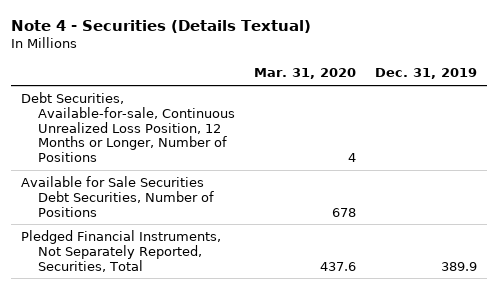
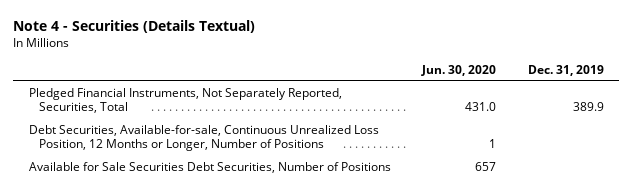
- | Mar. 31, 2020 | Dec. 31, 2019
+ | Jun. 30, 2020 | Dec. 31, 2019
moved up: Pledged Financial Instruments, Not Separately Reported, Securities, Total | 431.0 | 389.9

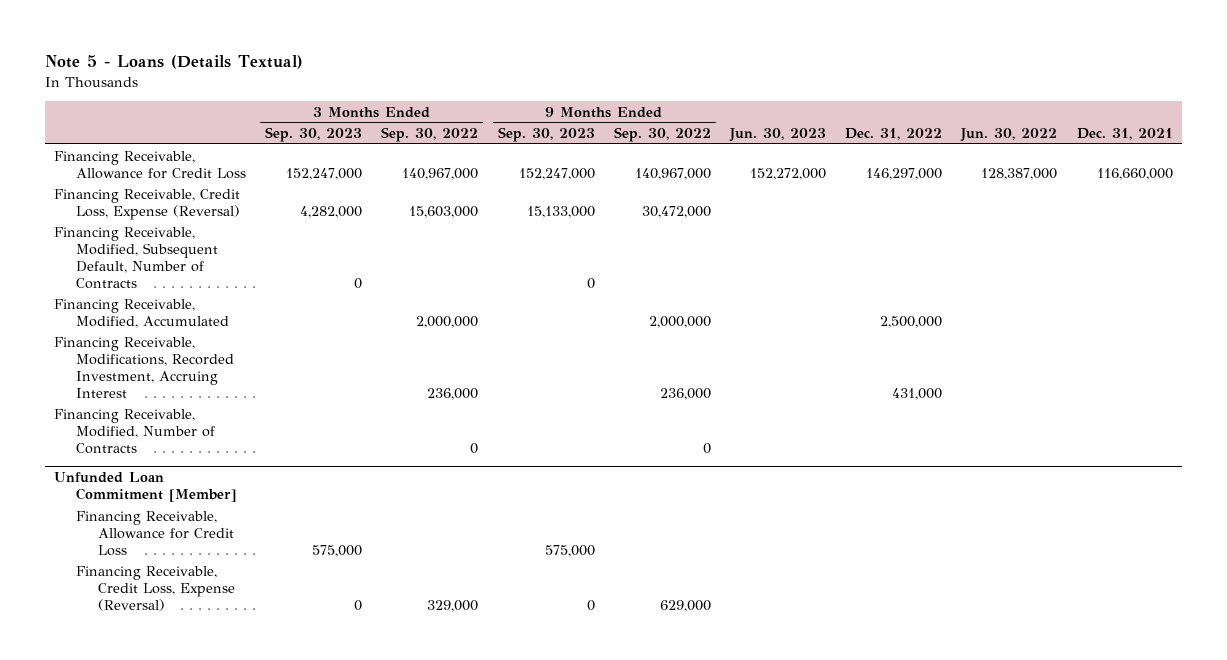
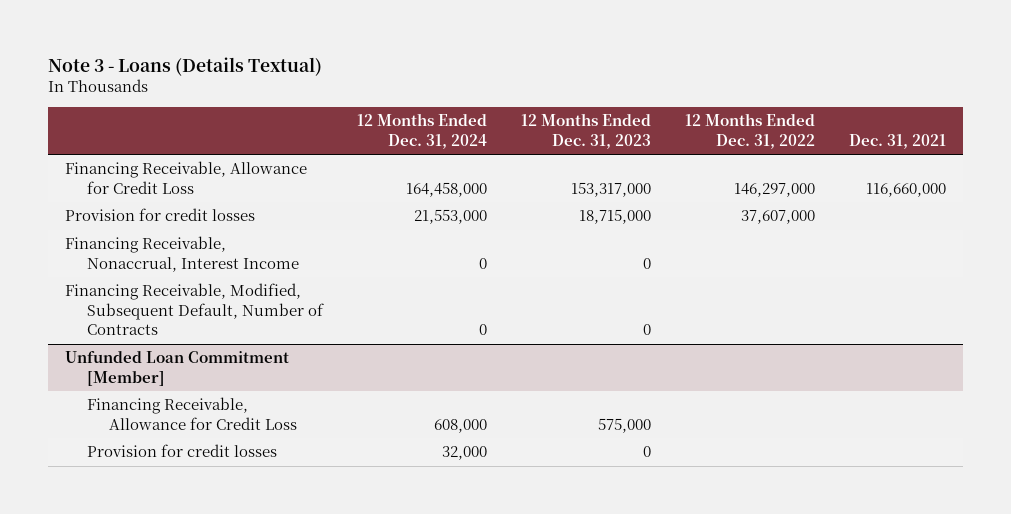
- Note 5 - Loans (Details Textual)
+ Note 3 - Loans (Details Textual)
- | 3 Months Ended Sep. 30, 2023 | 3 Months Ended Sep. 30, 2022 | 9 Months Ended Sep. 30, 2023 | 9 Months Ended Sep. 30, 2022 | Jun. 30, 2023 | Dec. 31, 2022 | Jun. 30, 2022 | Dec. 31, 2021
+ | 12 Months Ended Dec. 31, 2024 | 12 Months Ended Dec. 31, 2023 | 12 Months Ended Dec. 31, 2022 | Dec. 31, 2021
- Financing Receivable, Credit Loss, Expense (Reversal) | 4,282,000 | 15,603,000 | 15,133,000 | 30,472,000 | | | |
+ Provision for credit losses | 21,553,000 | 18,715,000 | 37,607,000 |
+ Financing Receivable, Nonaccrual, Interest Income | 0 | 0 | |
- Financing Receivable, Modified, Accumulated | | 2,000,000 | | 2,000,000 | | 2,500,000 | |
- Financing Receivable, Modifications, Recorded Investment, Accruing Interest | | 236,000 | | 236,000 | | 431,000 | |
- Financing Receivable, Modified, Number of Contracts | | 0 | | 0 | | | |
@ Unfunded Loan Commitment [Member]
- Financing Receivable, Credit Loss, Expense (Reversal) | 0 | 329,000 | 0 | 629,000 | | | |
+ Provision for credit losses | 32,000 | 0 | |

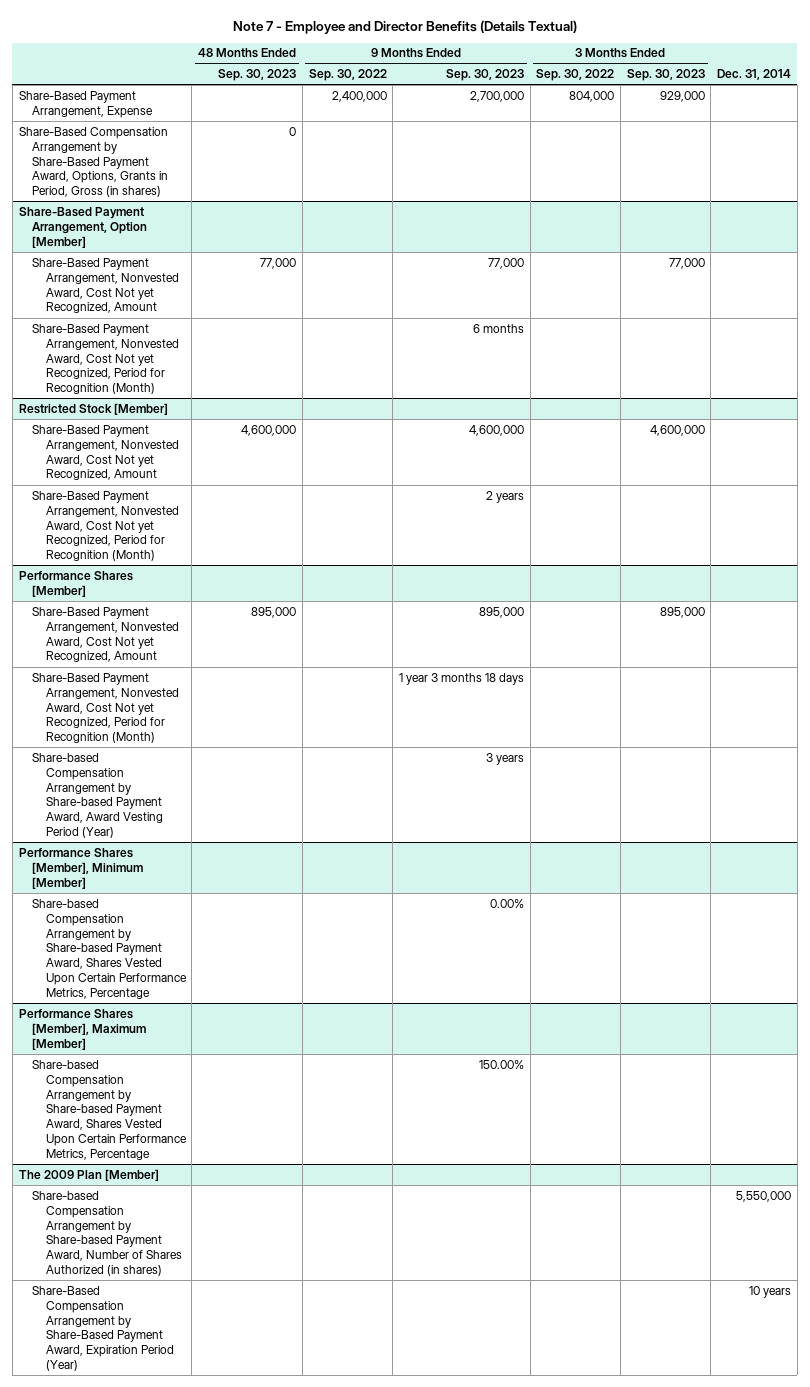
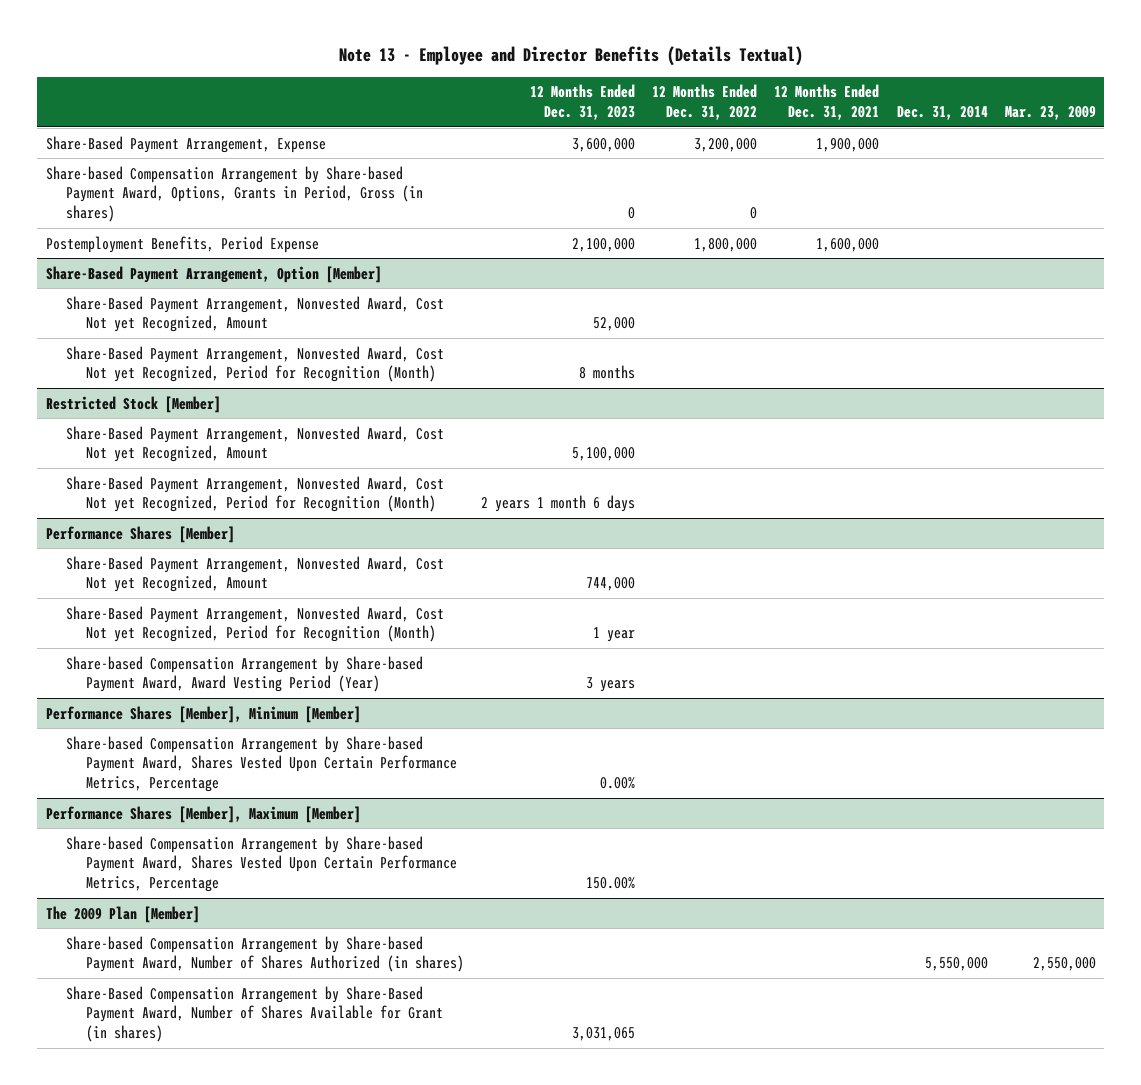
- Note 7 - Employee and Director Benefits (Details Textual)
+ Note 13 - Employee and Director Benefits (Details Textual)
- | 48 Months Ended Sep. 30, 2023 | 9 Months Ended Sep. 30, 2022 | 9 Months Ended Sep. 30, 2023 | 3 Months Ended Sep. 30, 2022 | 3 Months Ended Sep. 30, 2023 | Dec. 31, 2014
+ | 12 Months Ended Dec. 31, 2023 | 12 Months Ended Dec. 31, 2022 | 12 Months Ended Dec. 31, 2021 | Dec. 31, 2014 | Mar. 23, 2009
- Share-Based Compensation Arrangement by Share-Based Payment Award, Options, Grants in Period, Gross (in shares) | 0 | | | | |
+ Share-based Compensation Arrangement by Share-based Payment Award, Options, Grants in Period, Gross (in shares) | 0 | 0 | | |
+ Postemployment Benefits, Period Expense | 2,100,000 | 1,800,000 | 1,600,000 | |
@ The 2009 Plan [Member]
- Share-Based Compensation Arrangement by Share-Based Payment Award, Expiration Period (Year) | | | | | | 10 years
+ Share-Based Compensation Arrangement by Share-Based Payment Award, Number of Shares Available for Grant (in shares) | 3,031,065 | | | |

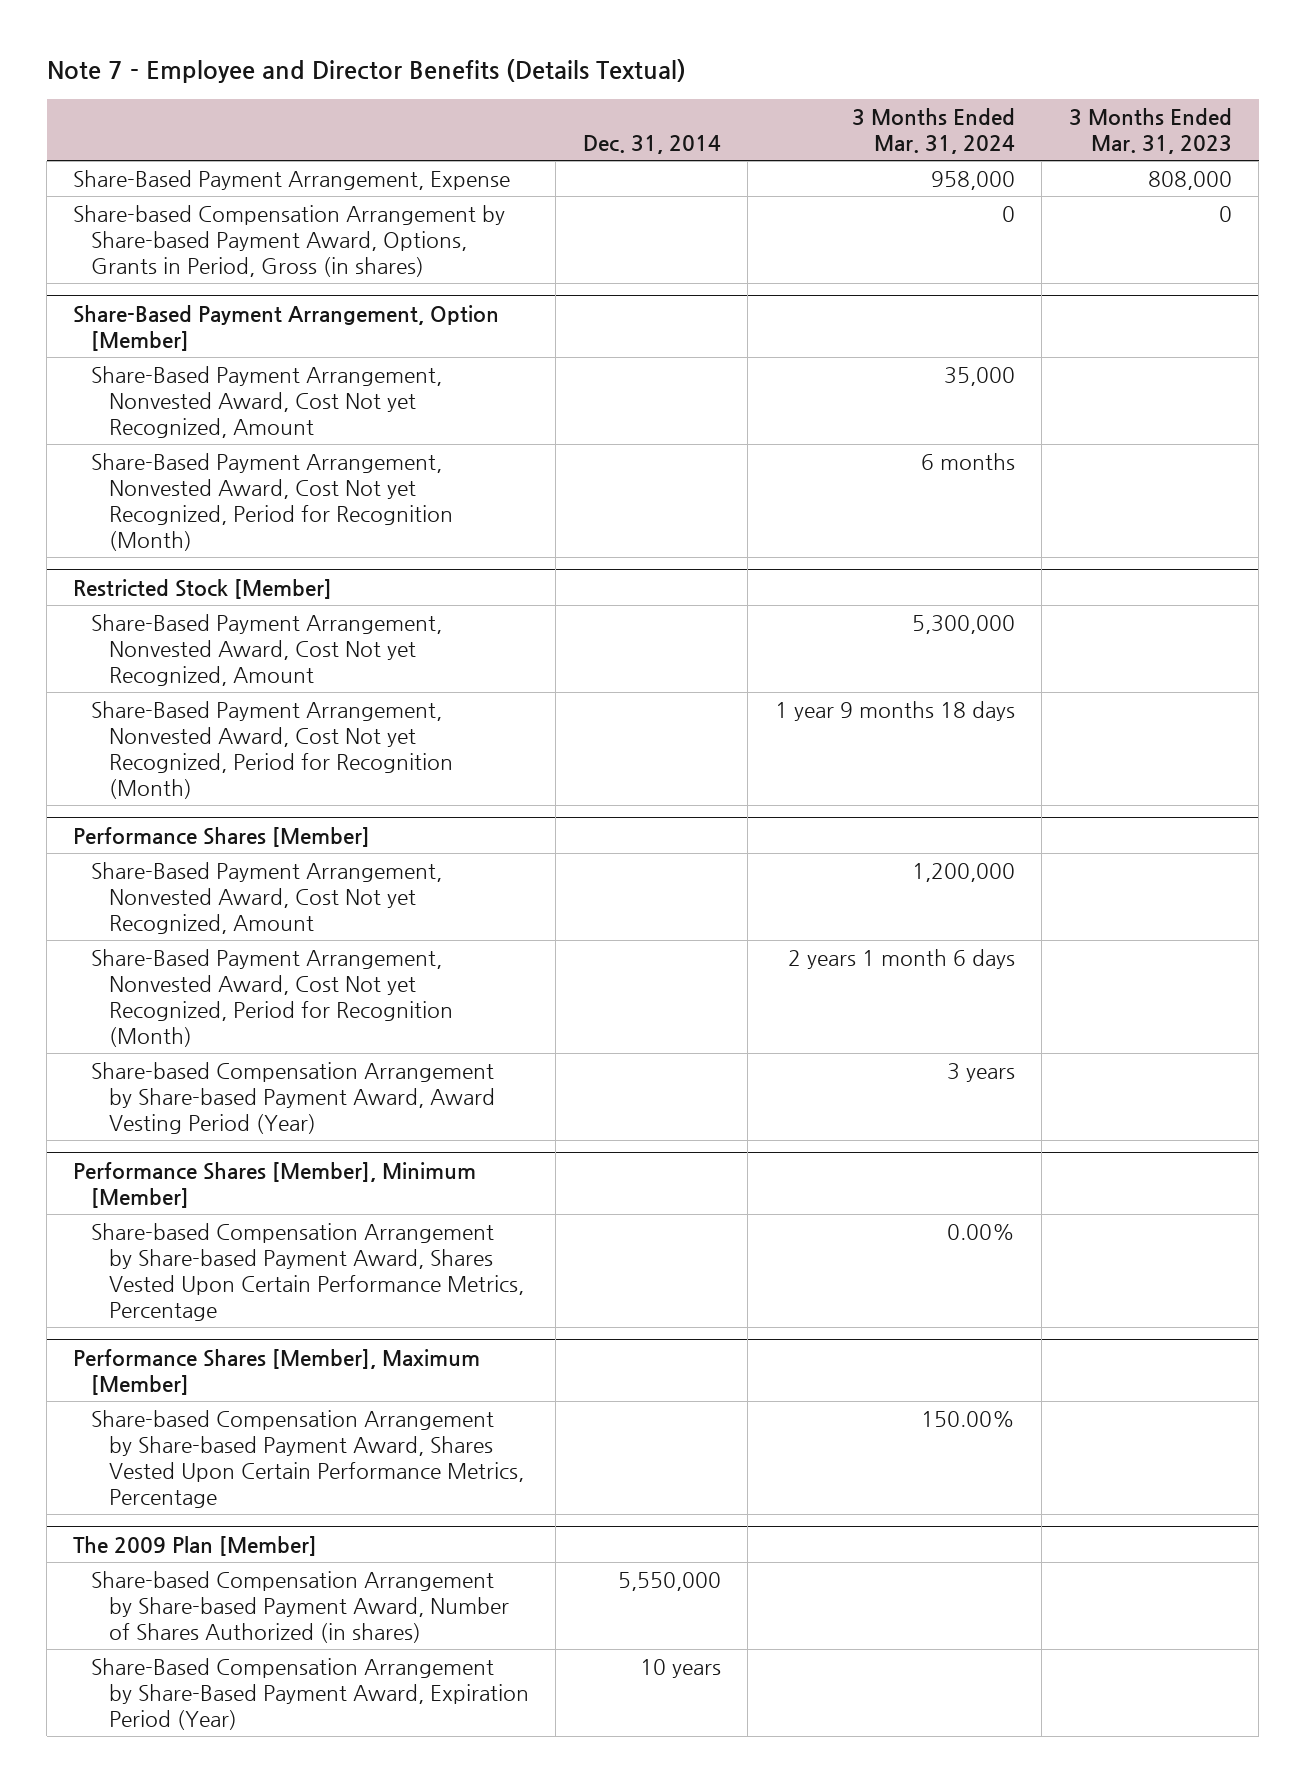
- Note 13 - Employee and Director Benefits (Details Textual)
+ Note 7 - Employee and Director Benefits (Details Textual)
- | 12 Months Ended Dec. 31, 2023 | 12 Months Ended Dec. 31, 2022 | 12 Months Ended Dec. 31, 2021 | Dec. 31, 2014 | Mar. 23, 2009
+ | Dec. 31, 2014 | 3 Months Ended Mar. 31, 2024 | 3 Months Ended Mar. 31, 2023
- Postemployment Benefits, Period Expense | 2,100,000 | 1,800,000 | 1,600,000 | |
@ The 2009 Plan [Member]
- Share-Based Compensation Arrangement by Share-Based Payment Award, Number of Shares Available for Grant (in shares) | 3,031,065 | | | |
+ Share-Based Compensation Arrangement by Share-Based Payment Award, Expiration Period (Year) | 10 years | |

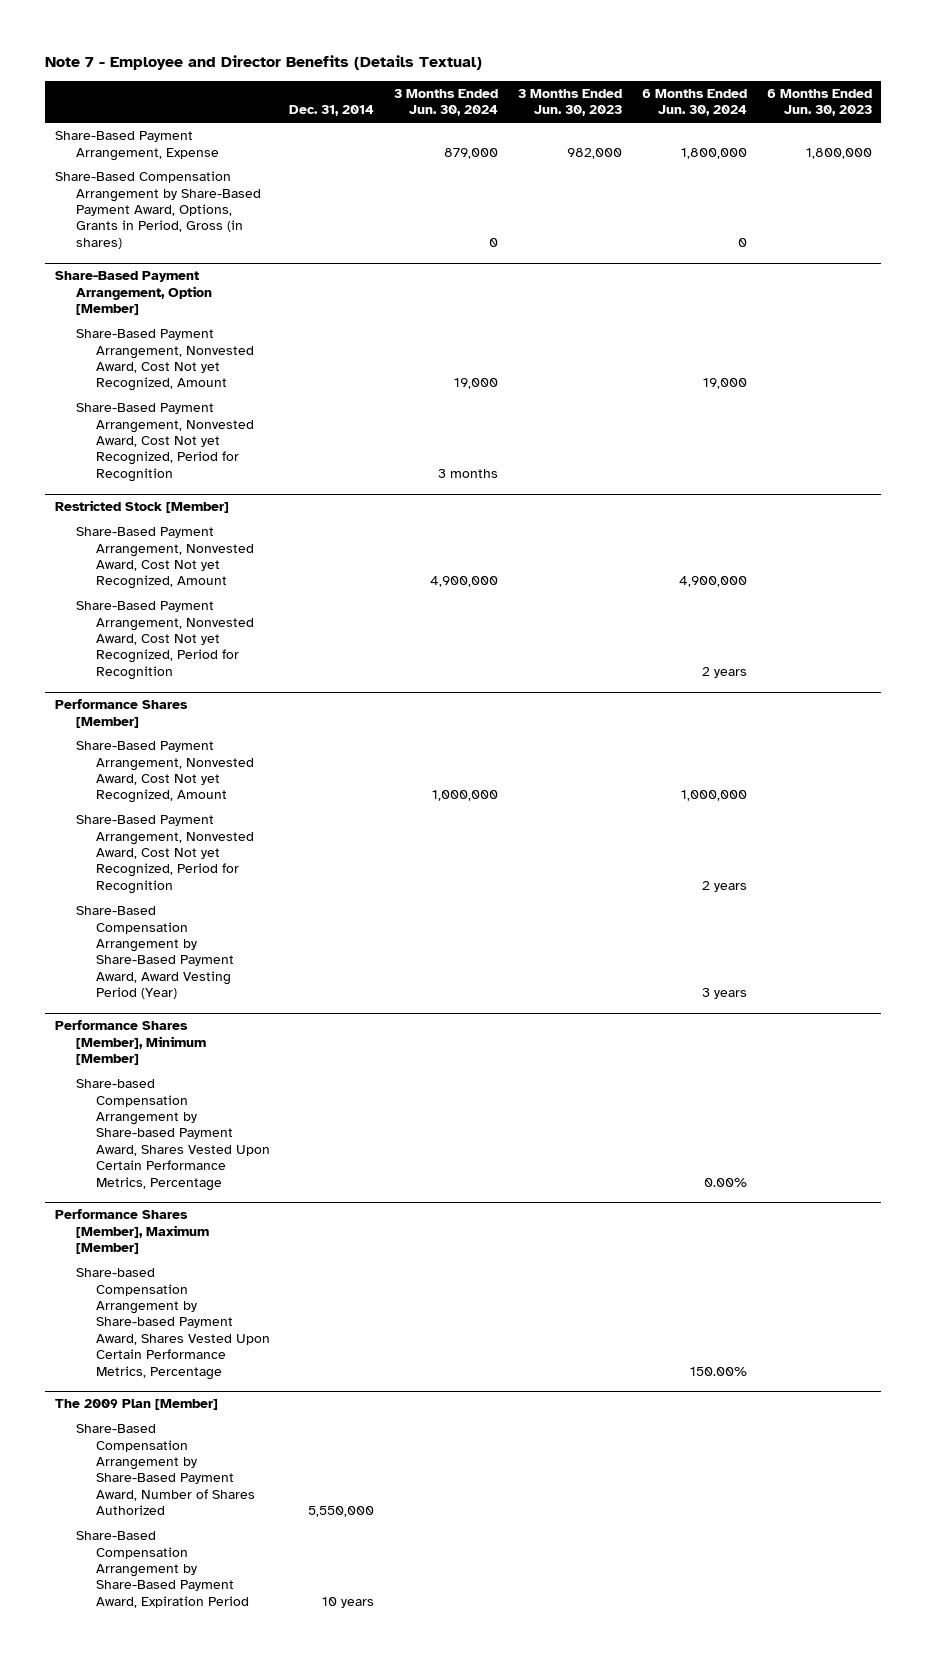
- | Dec. 31, 2014 | 3 Months Ended Mar. 31, 2024 | 3 Months Ended Mar. 31, 2023
+ | Dec. 31, 2014 | 3 Months Ended Jun. 30, 2024 | 3 Months Ended Jun. 30, 2023 | 6 Months Ended Jun. 30, 2024 | 6 Months Ended Jun. 30, 2023
- Share-based Compensation Arrangement by Share-based Payment Award, Options, Grants in Period, Gross (in shares) | | 0 | 0
+ Share-Based Compensation Arrangement by Share-Based Payment Award, Options, Grants in Period, Gross (in shares) | | 0 | | 0 |
@ Share-Based Payment Arrangement, Option [Member]
- Share-Based Payment Arrangement, Nonvested Award, Cost Not yet Recognized, Period for Recognition (Month) | | 6 months |
+ Share-Based Payment Arrangement, Nonvested Award, Cost Not yet Recognized, Period for Recognition | | 3 months | | |
@ Restricted Stock [Member]
- Share-Based Payment Arrangement, Nonvested Award, Cost Not yet Recognized, Period for Recognition (Month) | | 1 year 9 months 18 days |
+ Share-Based Payment Arrangement, Nonvested Award, Cost Not yet Recognized, Period for Recognition | | | | 2 years |
@ Performance Shares [Member]
- Share-Based Payment Arrangement, Nonvested Award, Cost Not yet Recognized, Period for Recognition (Month) | | 2 years 1 month 6 days |
- Share-based Compensation Arrangement by Share-based Payment Award, Award Vesting Period (Year) | | 3 years |
+ Share-Based Payment Arrangement, Nonvested Award, Cost Not yet Recognized, Period for Recognition | | | | 2 years |
+ Share-Based Compensation Arrangement by Share-Based Payment Award, Award Vesting Period (Year) | | | | 3 years |
@ The 2009 Plan [Member]
- Share-based Compensation Arrangement by Share-based Payment Award, Number of Shares Authorized (in shares) | 5,550,000 | |
- Share-Based Compensation Arrangement by Share-Based Payment Award, Expiration Period (Year) | 10 years | |
+ Share-Based Compensation Arrangement by Share-Based Payment Award, Number of Shares Authorized | 5,550,000 | | | |
+ Share-Based Compensation Arrangement by Share-Based Payment Award, Expiration Period | 10 years | | | |

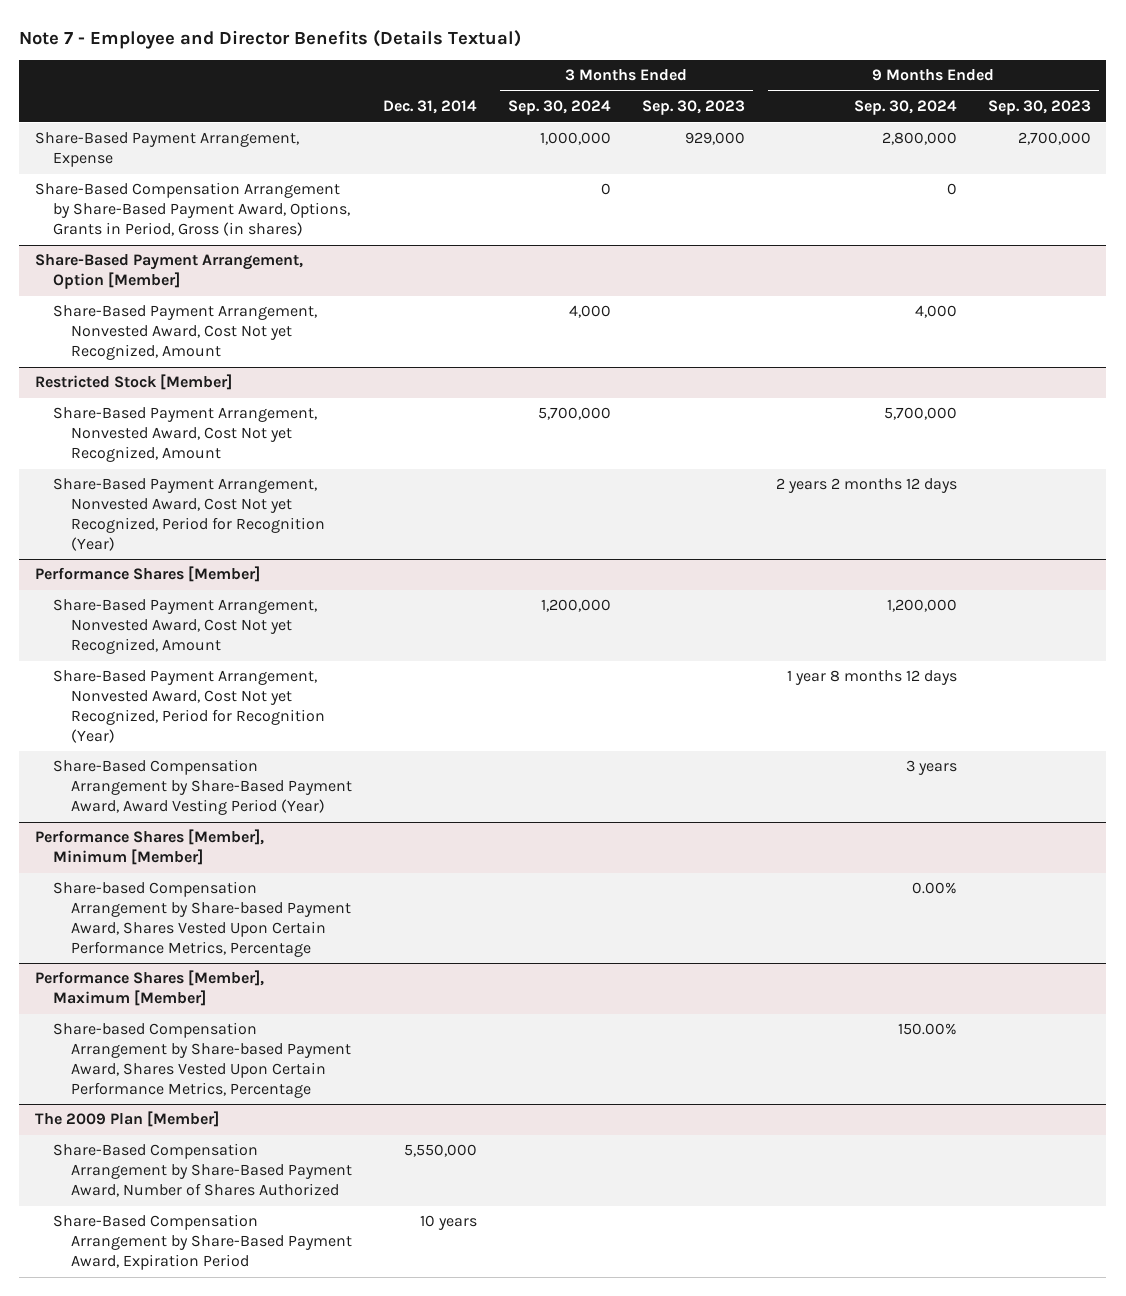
- | Dec. 31, 2014 | 3 Months Ended Jun. 30, 2024 | 3 Months Ended Jun. 30, 2023 | 6 Months Ended Jun. 30, 2024 | 6 Months Ended Jun. 30, 2023
+ | Dec. 31, 2014 | 3 Months Ended Sep. 30, 2024 | 3 Months Ended Sep. 30, 2023 | 9 Months Ended Sep. 30, 2024 | 9 Months Ended Sep. 30, 2023
@ Share-Based Payment Arrangement, Option [Member]
- Share-Based Payment Arrangement, Nonvested Award, Cost Not yet Recognized, Period for Recognition | | 3 months | | |
@ Restricted Stock [Member]
- Share-Based Payment Arrangement, Nonvested Award, Cost Not yet Recognized, Period for Recognition | | | | 2 years |
+ Share-Based Payment Arrangement, Nonvested Award, Cost Not yet Recognized, Period for Recognition (Year) | | | | 2 years 2 months 12 days |
@ Performance Shares [Member]
- Share-Based Payment Arrangement, Nonvested Award, Cost Not yet Recognized, Period for Recognition | | | | 2 years |
+ Share-Based Payment Arrangement, Nonvested Award, Cost Not yet Recognized, Period for Recognition (Year) | | | | 1 year 8 months 12 days |

